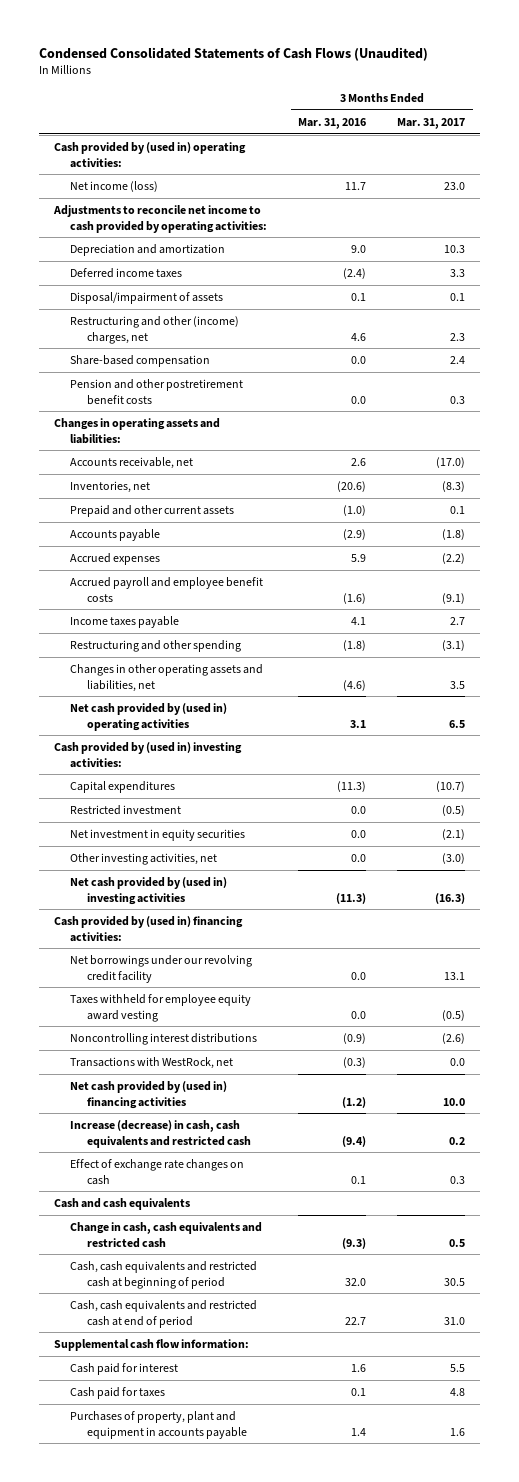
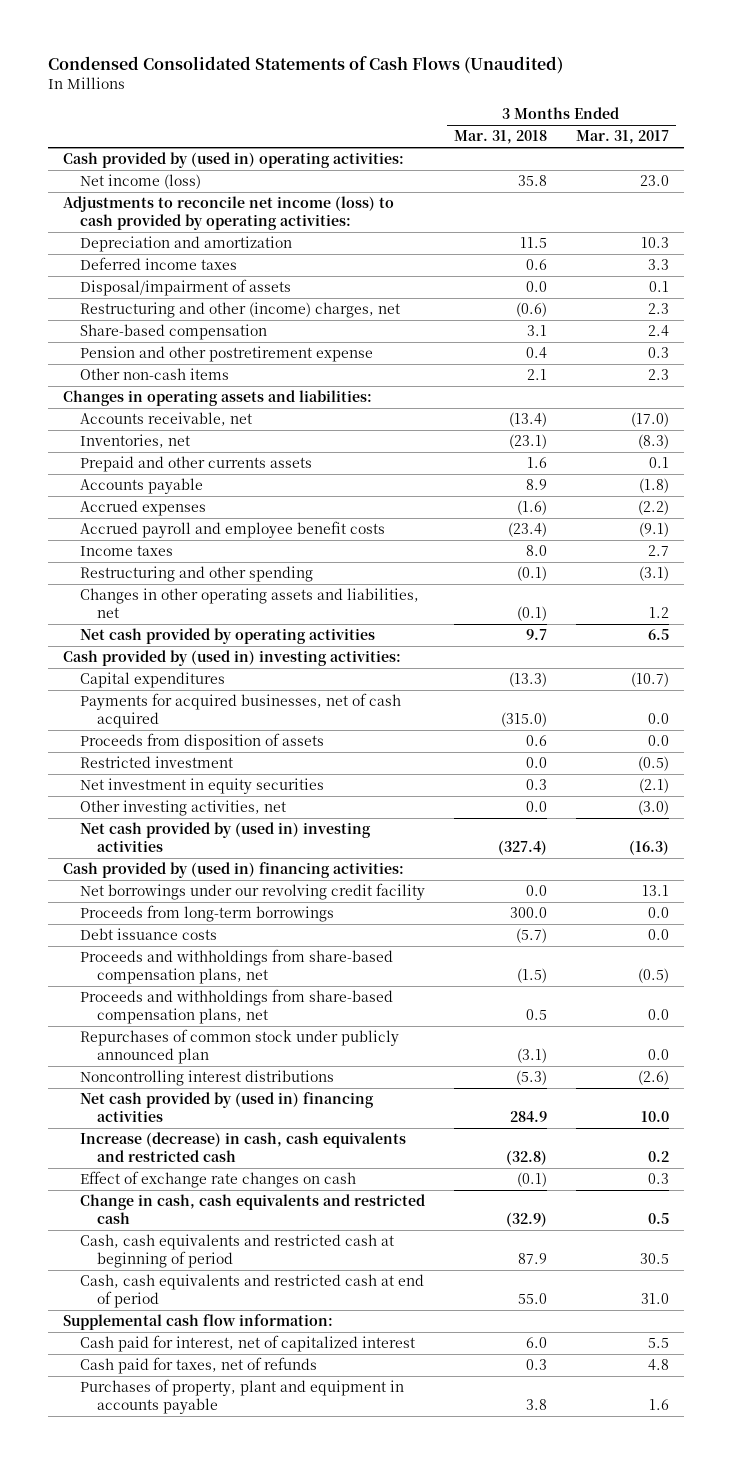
- | 3 Months Ended Mar. 31, 2016 | 3 Months Ended Mar. 31, 2017
+ | 3 Months Ended Mar. 31, 2018 | 3 Months Ended Mar. 31, 2017
- Adjustments to reconcile net income to cash provided by operating activities:
+ Adjustments to reconcile net income (loss) to cash provided by operating activities:
- Pension and other postretirement benefit costs | 0.0 | 0.3
+ Pension and other postretirement expense | 0.4 | 0.3
+ Other non-cash items | 2.1 | 2.3
- Prepaid and other current assets | (1.0) | 0.1
+ Prepaid and other currents assets | 1.6 | 0.1
- Income taxes payable | 4.1 | 2.7
+ Income taxes | 8.0 | 2.7
- Changes in other operating assets and liabilities, net | (4.6) | 3.5
- Net cash provided by (used in) operating activities | 3.1 | 6.5
+ Changes in other operating assets and liabilities, net | (0.1) | 1.2
+ Net cash provided by operating activities | 9.7 | 6.5
+ Payments for acquired businesses, net of cash acquired | (315.0) | 0.0
+ Proceeds from disposition of assets | 0.6 | 0.0
- Taxes withheld for employee equity award vesting | 0.0 | (0.5)
+ Proceeds from long-term borrowings | 300.0 | 0.0
+ Debt issuance costs | (5.7) | 0.0
+ Proceeds and withholdings from share-based compensation plans, net | (1.5) | (0.5)
+ Proceeds and withholdings from share-based compensation plans, net | 0.5 | 0.0
+ Repurchases of common stock under publicly announced plan | (3.1) | 0.0
- Transactions with WestRock, net | (0.3) | 0.0
- Cash and cash equivalents
- Cash paid for interest | 1.6 | 5.5
- Cash paid for taxes | 0.1 | 4.8
+ Cash paid for interest, net of capitalized interest | 6.0 | 5.5
+ Cash paid for taxes, net of refunds | 0.3 | 4.8

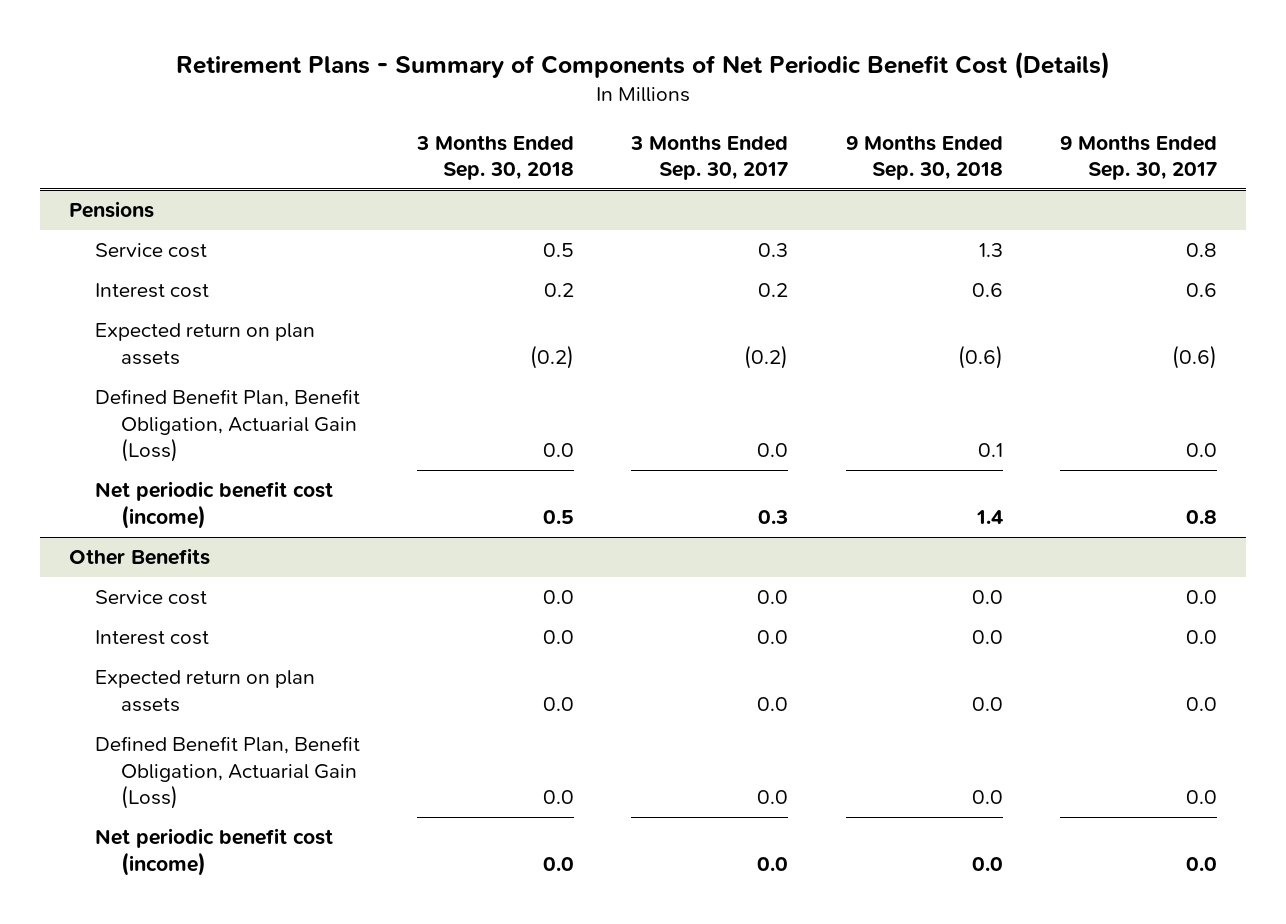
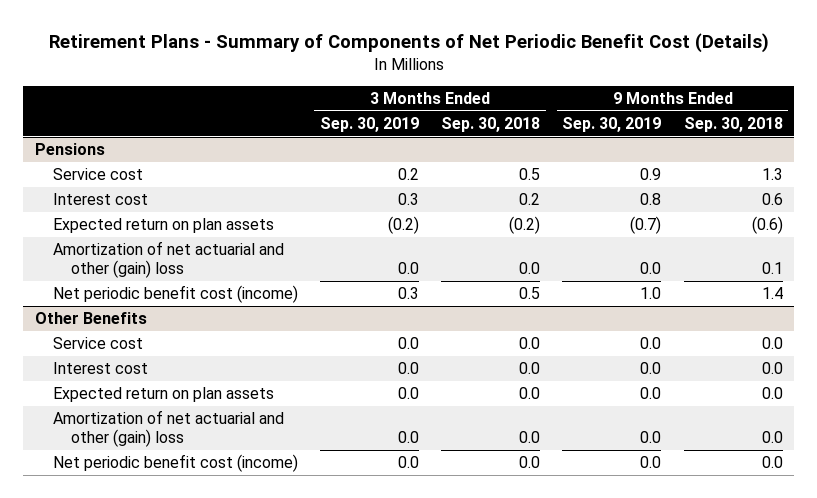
- | 3 Months Ended Sep. 30, 2018 | 3 Months Ended Sep. 30, 2017 | 9 Months Ended Sep. 30, 2018 | 9 Months Ended Sep. 30, 2017
+ | 3 Months Ended Sep. 30, 2019 | 3 Months Ended Sep. 30, 2018 | 9 Months Ended Sep. 30, 2019 | 9 Months Ended Sep. 30, 2018
@ Pensions
- Defined Benefit Plan, Benefit Obligation, Actuarial Gain (Loss) | 0.0 | 0.0 | 0.1 | 0.0
+ Amortization of net actuarial and other (gain) loss | 0.0 | 0.0 | 0.0 | 0.1
@ Other Benefits
- Defined Benefit Plan, Benefit Obligation, Actuarial Gain (Loss) | 0.0 | 0.0 | 0.0 | 0.0
+ Amortization of net actuarial and other (gain) loss | 0.0 | 0.0 | 0.0 | 0.0

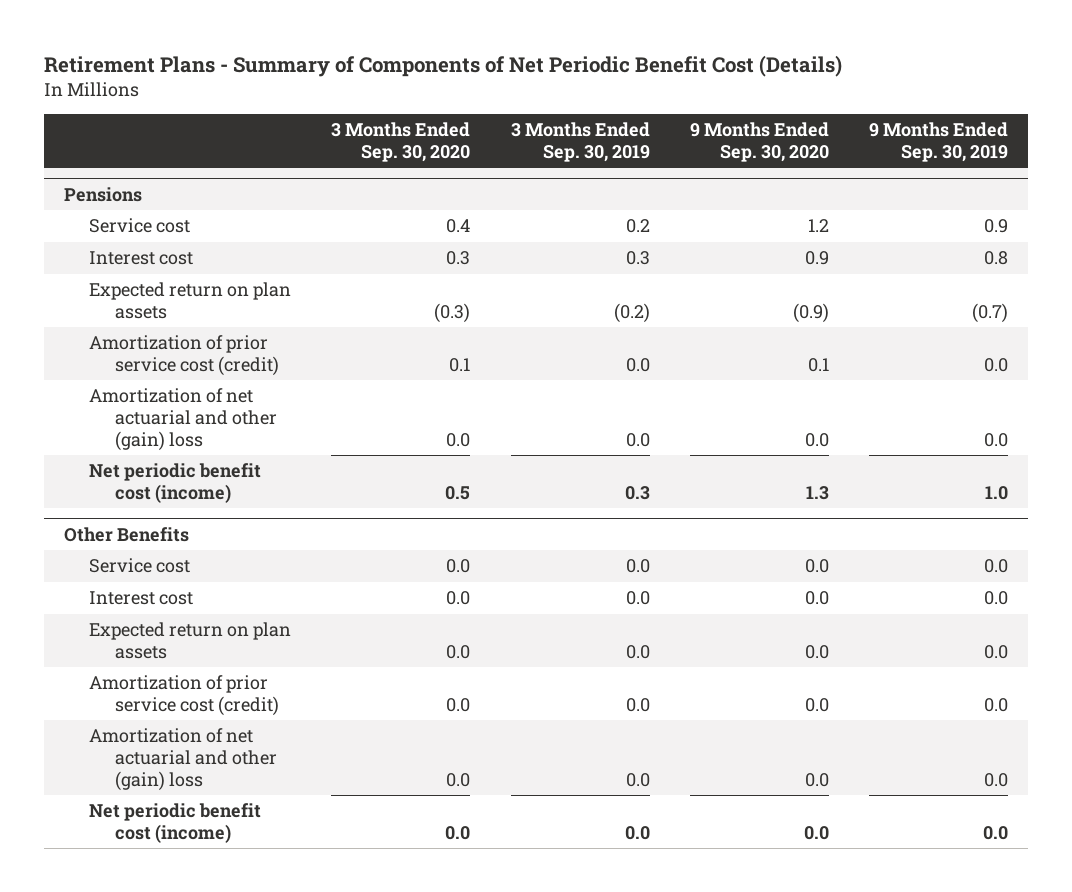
- | 3 Months Ended Sep. 30, 2019 | 3 Months Ended Sep. 30, 2018 | 9 Months Ended Sep. 30, 2019 | 9 Months Ended Sep. 30, 2018
+ | 3 Months Ended Sep. 30, 2020 | 3 Months Ended Sep. 30, 2019 | 9 Months Ended Sep. 30, 2020 | 9 Months Ended Sep. 30, 2019
@ Pensions
+ Amortization of prior service cost (credit) | 0.1 | 0.0 | 0.1 | 0.0
@ Other Benefits
+ Amortization of prior service cost (credit) | 0.0 | 0.0 | 0.0 | 0.0

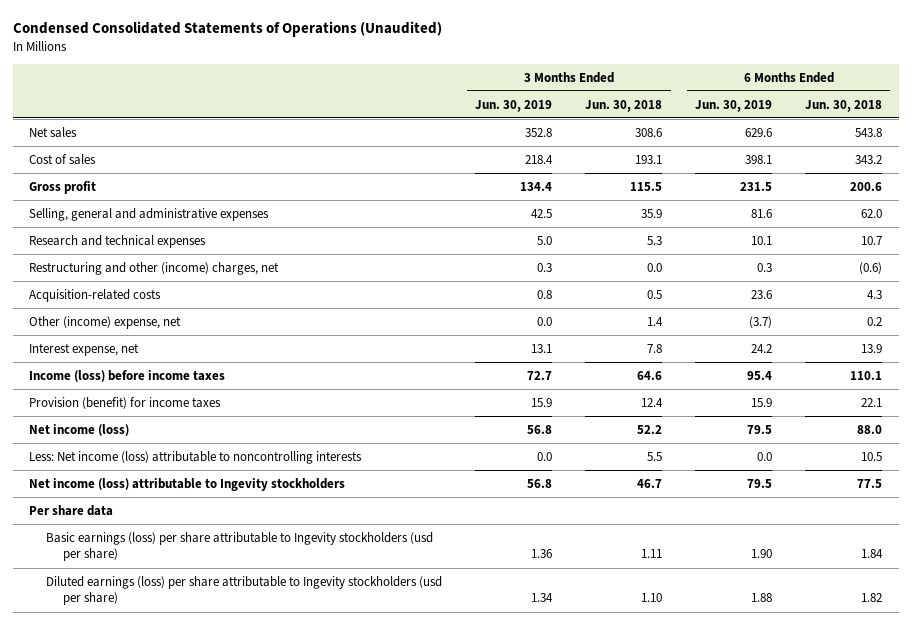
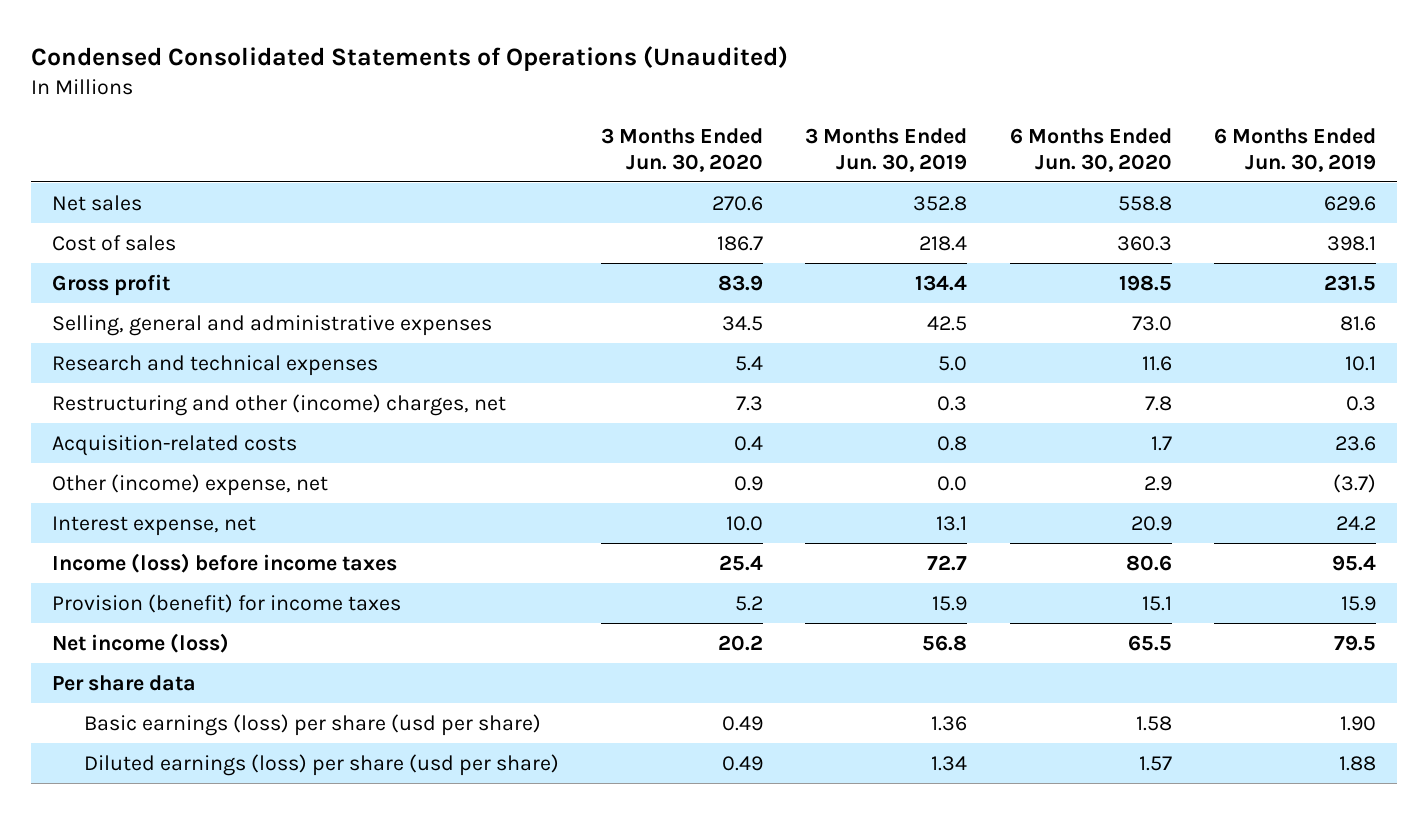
- | 3 Months Ended Jun. 30, 2019 | 3 Months Ended Jun. 30, 2018 | 6 Months Ended Jun. 30, 2019 | 6 Months Ended Jun. 30, 2018
+ | 3 Months Ended Jun. 30, 2020 | 3 Months Ended Jun. 30, 2019 | 6 Months Ended Jun. 30, 2020 | 6 Months Ended Jun. 30, 2019
- Less: Net income (loss) attributable to noncontrolling interests | 0.0 | 5.5 | 0.0 | 10.5
- Net income (loss) attributable to Ingevity stockholders | 56.8 | 46.7 | 79.5 | 77.5
- Basic earnings (loss) per share attributable to Ingevity stockholders (usd per share) | 1.36 | 1.11 | 1.90 | 1.84
- Diluted earnings (loss) per share attributable to Ingevity stockholders (usd per share) | 1.34 | 1.10 | 1.88 | 1.82
+ Basic earnings (loss) per share (usd per share) | 0.49 | 1.36 | 1.58 | 1.90
+ Diluted earnings (loss) per share (usd per share) | 0.49 | 1.34 | 1.57 | 1.88

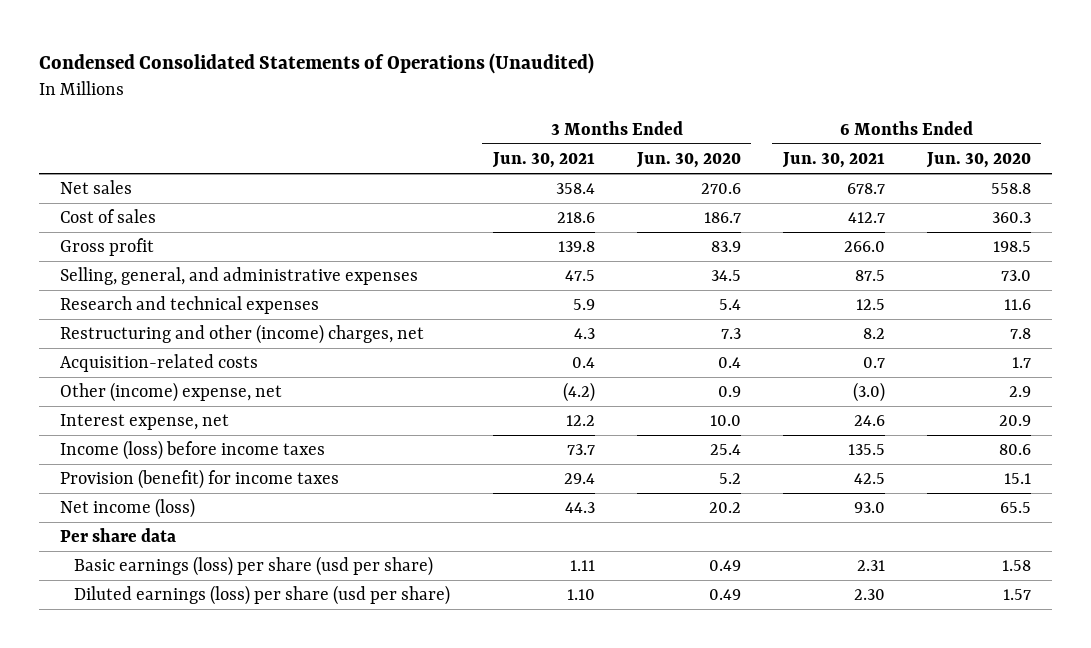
- | 3 Months Ended Jun. 30, 2020 | 3 Months Ended Jun. 30, 2019 | 6 Months Ended Jun. 30, 2020 | 6 Months Ended Jun. 30, 2019
+ | 3 Months Ended Jun. 30, 2021 | 3 Months Ended Jun. 30, 2020 | 6 Months Ended Jun. 30, 2021 | 6 Months Ended Jun. 30, 2020
- Selling, general and administrative expenses | 34.5 | 42.5 | 73.0 | 81.6
+ Selling, general, and administrative expenses | 47.5 | 34.5 | 87.5 | 73.0

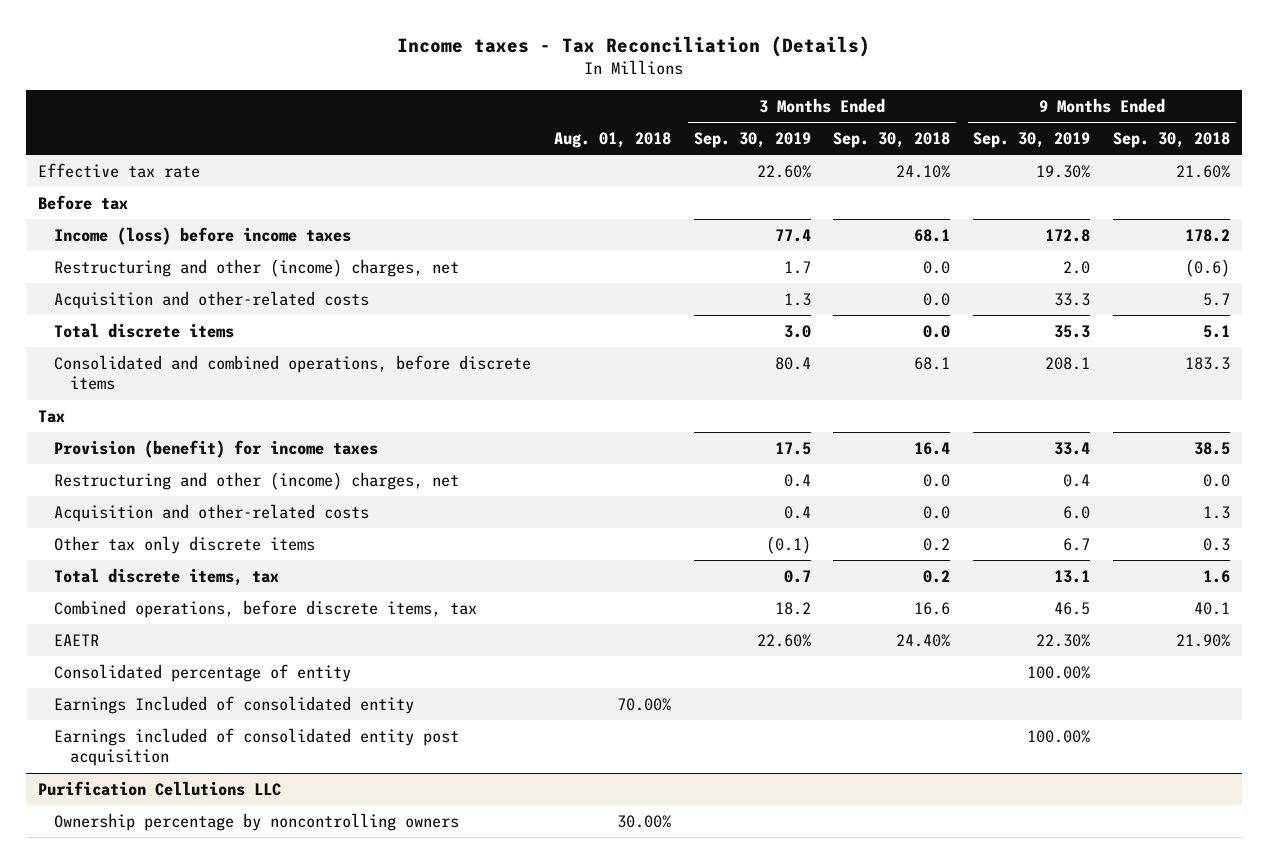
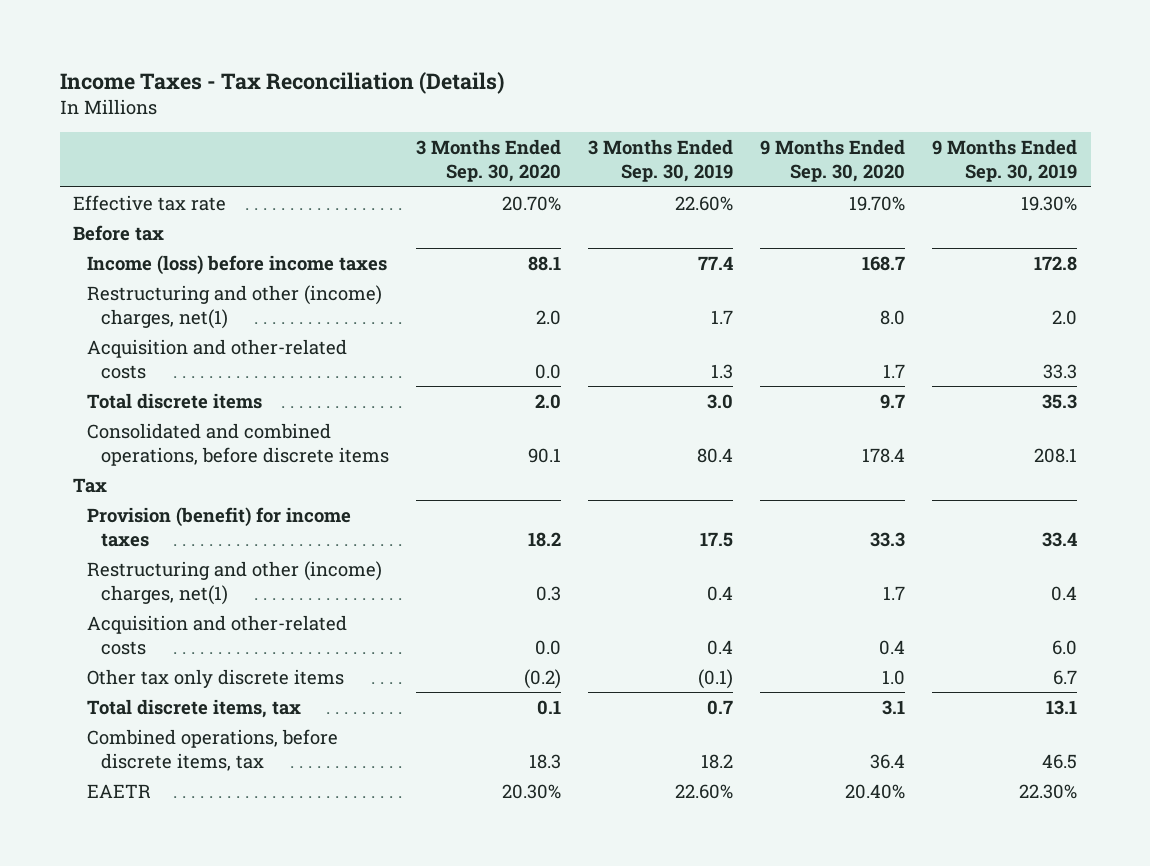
- Income taxes - Tax Reconciliation (Details)
+ Income Taxes - Tax Reconciliation (Details)
- | Aug. 01, 2018 | 3 Months Ended Sep. 30, 2019 | 3 Months Ended Sep. 30, 2018 | 9 Months Ended Sep. 30, 2019 | 9 Months Ended Sep. 30, 2018
+ | 3 Months Ended Sep. 30, 2020 | 3 Months Ended Sep. 30, 2019 | 9 Months Ended Sep. 30, 2020 | 9 Months Ended Sep. 30, 2019
- Restructuring and other (income) charges, net | | 1.7 | 0.0 | 2.0 | (0.6)
+ Restructuring and other (income) charges, net(1) | 2.0 | 1.7 | 8.0 | 2.0
- Restructuring and other (income) charges, net | | 0.4 | 0.0 | 0.4 | 0.0
+ Restructuring and other (income) charges, net(1) | 0.3 | 0.4 | 1.7 | 0.4
- Consolidated percentage of entity | | | | 100.00% |
- Earnings Included of consolidated entity | 70.00% | | | |
- Earnings included of consolidated entity post acquisition | | | | 100.00% |
- Purification Cellutions LLC
- Ownership percentage by noncontrolling owners | 30.00% | | | |

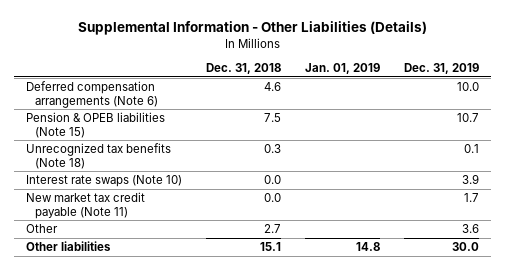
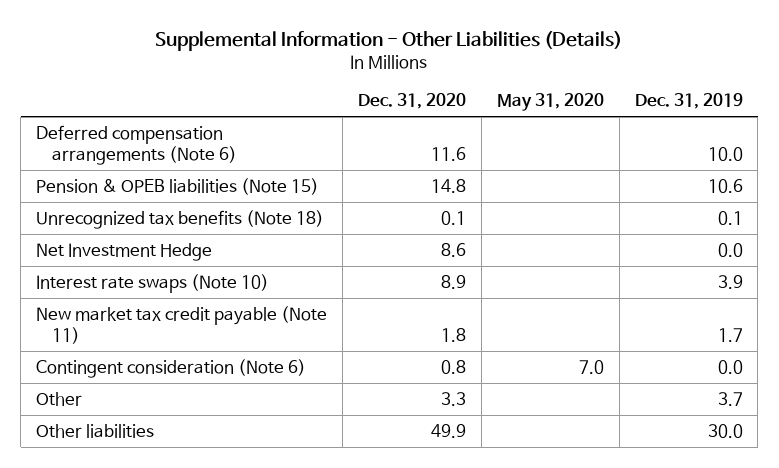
- | Dec. 31, 2018 | Jan. 01, 2019 | Dec. 31, 2019
+ | Dec. 31, 2020 | May 31, 2020 | Dec. 31, 2019
- Pension & OPEB liabilities (Note 15) | 7.5 | | 10.7
+ Pension & OPEB liabilities (Note 15) | 14.8 | | 10.6
+ Net Investment Hedge | 8.6 | | 0.0
- Other | 2.7 | | 3.6
+ Contingent consideration (Note 6) | 0.8 | 7.0 | 0.0
+ Other | 3.3 | | 3.7

